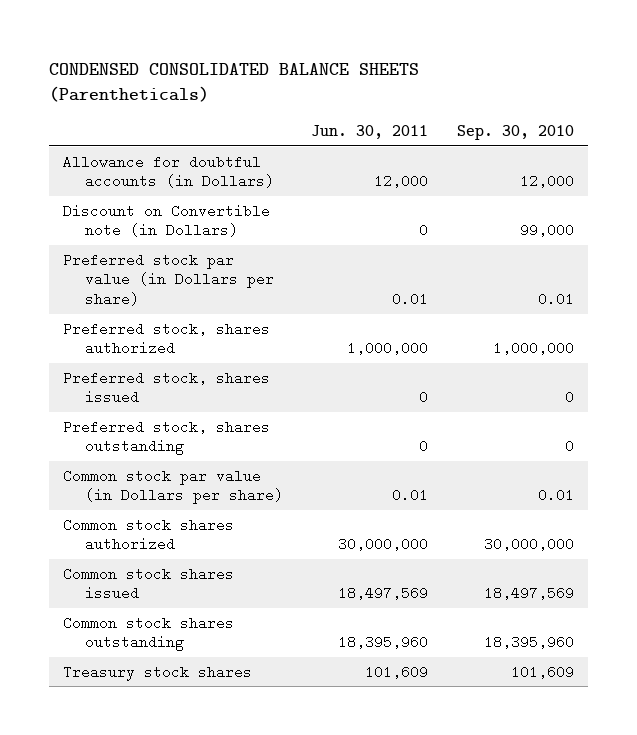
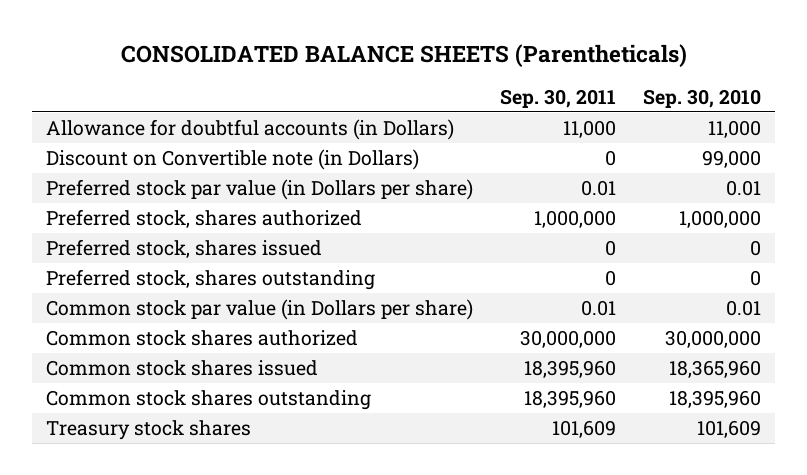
- CONDENSED CONSOLIDATED BALANCE SHEETS (Parentheticals)
+ CONSOLIDATED BALANCE SHEETS (Parentheticals)
- | Jun. 30, 2011 | Sep. 30, 2010
+ | Sep. 30, 2011 | Sep. 30, 2010
- Allowance for doubtful accounts (in Dollars) | 12,000 | 12,000
+ Allowance for doubtful accounts (in Dollars) | 11,000 | 11,000
- Common stock shares issued | 18,497,569 | 18,497,569
+ Common stock shares issued | 18,395,960 | 18,365,960

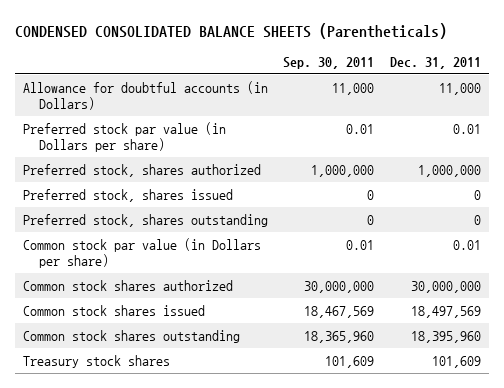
- CONSOLIDATED BALANCE SHEETS (Parentheticals)
+ CONDENSED CONSOLIDATED BALANCE SHEETS (Parentheticals)
- | Sep. 30, 2011 | Sep. 30, 2010
+ | Sep. 30, 2011 | Dec. 31, 2011
- Discount on Convertible note (in Dollars) | 0 | 99,000
- Common stock shares issued | 18,395,960 | 18,365,960
- Common stock shares outstanding | 18,395,960 | 18,395,960
+ Common stock shares issued | 18,467,569 | 18,497,569
+ Common stock shares outstanding | 18,365,960 | 18,395,960

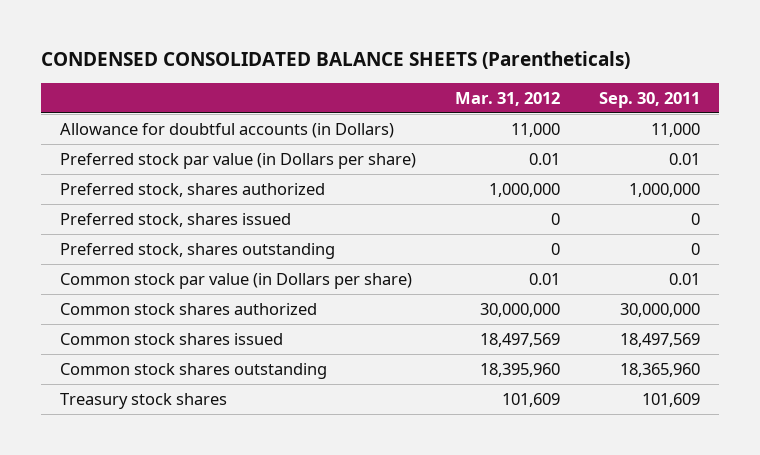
- | Sep. 30, 2011 | Dec. 31, 2011
+ | Mar. 31, 2012 | Sep. 30, 2011
- Common stock shares issued | 18,467,569 | 18,497,569
+ Common stock shares issued | 18,497,569 | 18,497,569

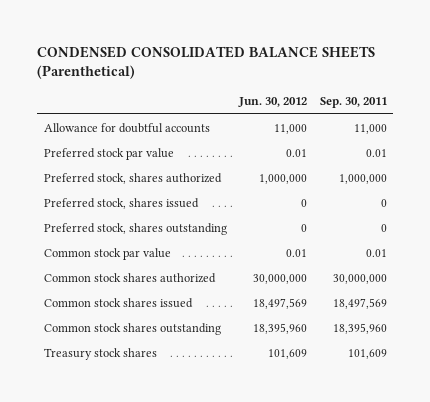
- CONDENSED CONSOLIDATED BALANCE SHEETS (Parentheticals)
+ CONDENSED CONSOLIDATED BALANCE SHEETS (Parenthetical)
- | Mar. 31, 2012 | Sep. 30, 2011
+ | Jun. 30, 2012 | Sep. 30, 2011
- Allowance for doubtful accounts (in Dollars) | 11,000 | 11,000
- Preferred stock par value (in Dollars per share) | 0.01 | 0.01
+ Allowance for doubtful accounts | 11,000 | 11,000
+ Preferred stock par value | 0.01 | 0.01
- Common stock par value (in Dollars per share) | 0.01 | 0.01
+ Common stock par value | 0.01 | 0.01
- Common stock shares outstanding | 18,395,960 | 18,365,960
+ Common stock shares outstanding | 18,395,960 | 18,395,960

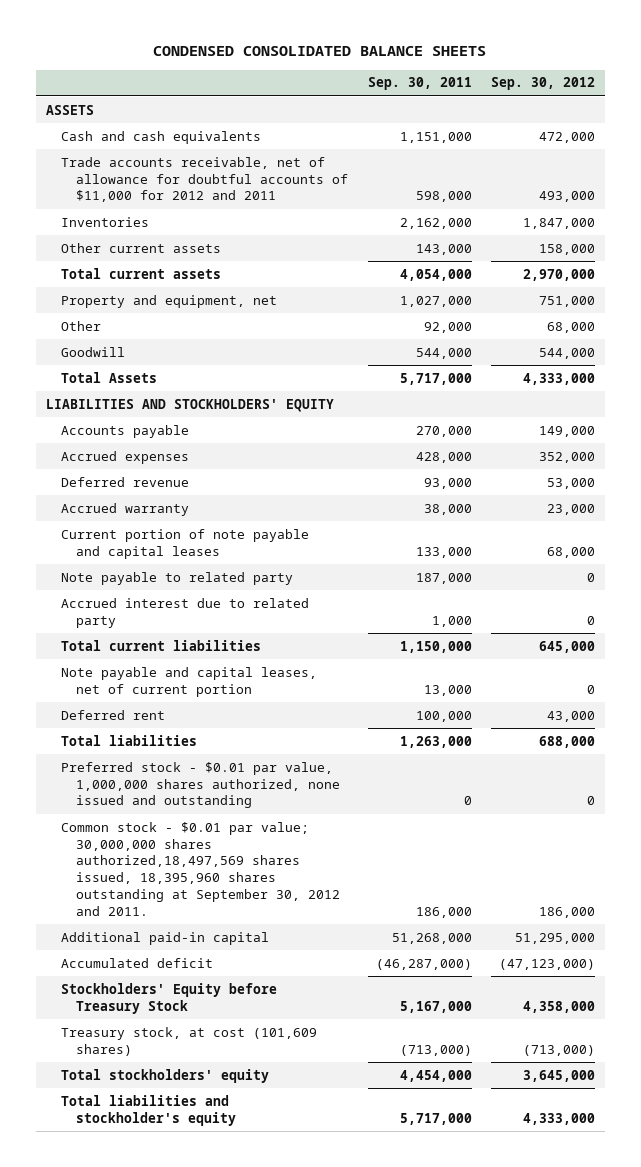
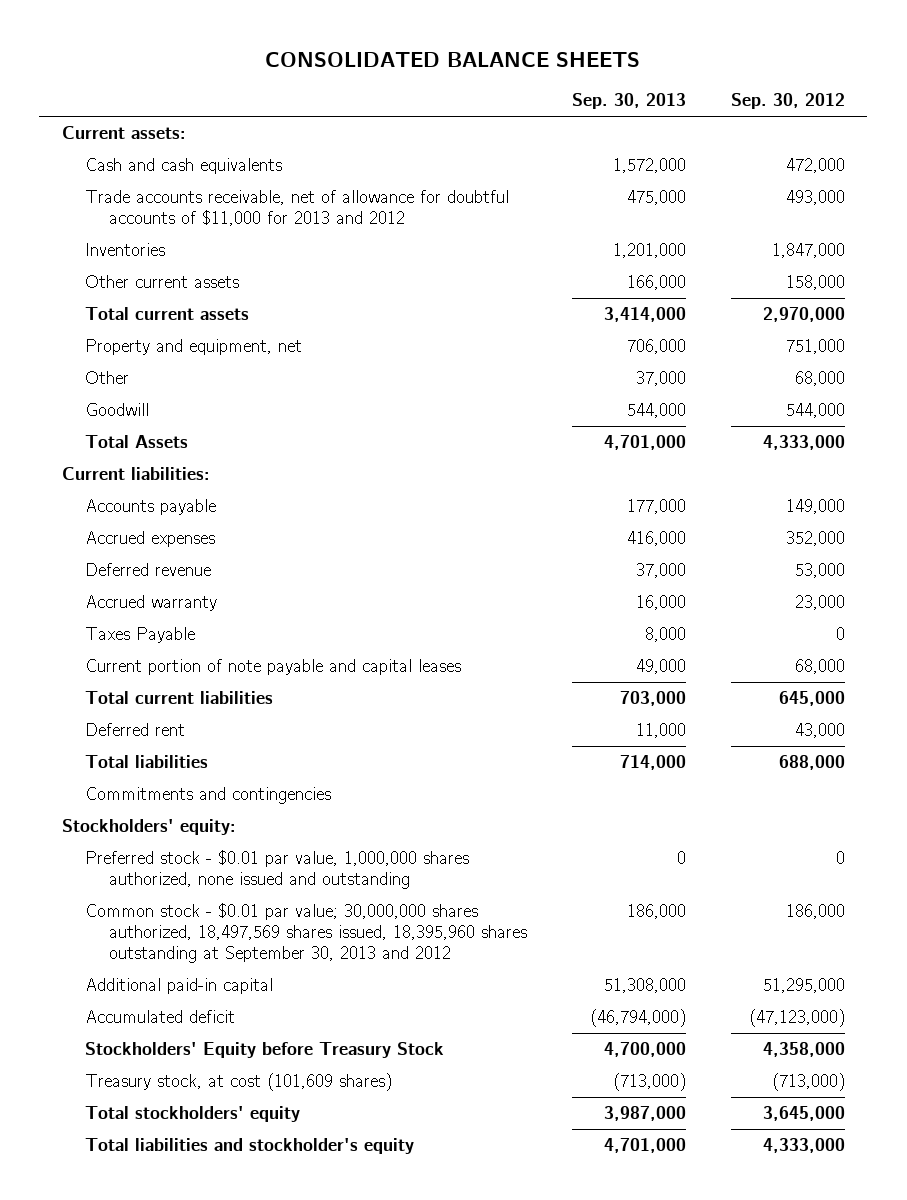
- CONDENSED CONSOLIDATED BALANCE SHEETS
+ CONSOLIDATED BALANCE SHEETS
- | Sep. 30, 2011 | Sep. 30, 2012
+ | Sep. 30, 2013 | Sep. 30, 2012
- ASSETS
+ Current assets:
- Trade accounts receivable, net of allowance for doubtful accounts of $11,000 for 2012 and 2011 | 598,000 | 493,000
+ Trade accounts receivable, net of allowance for doubtful accounts of $11,000 for 2013 and 2012 | 475,000 | 493,000
- LIABILITIES AND STOCKHOLDERS' EQUITY
+ Current liabilities:
+ Taxes Payable | 8,000 | 0
- Note payable to related party | 187,000 | 0
- Accrued interest due to related party | 1,000 | 0
- Note payable and capital leases, net of current portion | 13,000 | 0
+ Commitments and contingencies
+ Stockholders' equity:
- Common stock - $0.01 par value; 30,000,000 shares authorized,18,497,569 shares issued, 18,395,960 shares outstanding at September 30, 2012 and 2011. | 186,000 | 186,000
+ Common stock - $0.01 par value; 30,000,000 shares authorized, 18,497,569 shares issued, 18,395,960 shares outstanding at September 30, 2013 and 2012 | 186,000 | 186,000

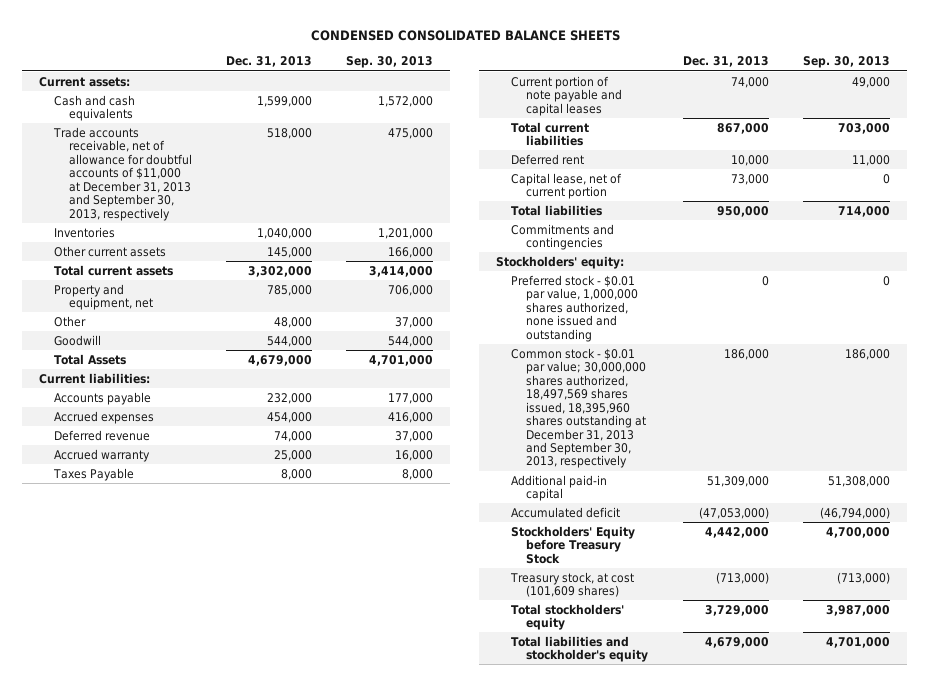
- CONSOLIDATED BALANCE SHEETS
+ CONDENSED CONSOLIDATED BALANCE SHEETS
- | Sep. 30, 2013 | Sep. 30, 2012
+ | Dec. 31, 2013 | Sep. 30, 2013
- Trade accounts receivable, net of allowance for doubtful accounts of $11,000 for 2013 and 2012 | 475,000 | 493,000
+ Trade accounts receivable, net of allowance for doubtful accounts of $11,000 at December 31, 2013 and September 30, 2013, respectively | 518,000 | 475,000
+ Capital lease, net of current portion | 73,000 | 0
- Common stock - $0.01 par value; 30,000,000 shares authorized, 18,497,569 shares issued, 18,395,960 shares outstanding at September 30, 2013 and 2012 | 186,000 | 186,000
+ Common stock - $0.01 par value; 30,000,000 shares authorized, 18,497,569 shares issued, 18,395,960 shares outstanding at December 31, 2013 and September 30, 2013, respectively | 186,000 | 186,000

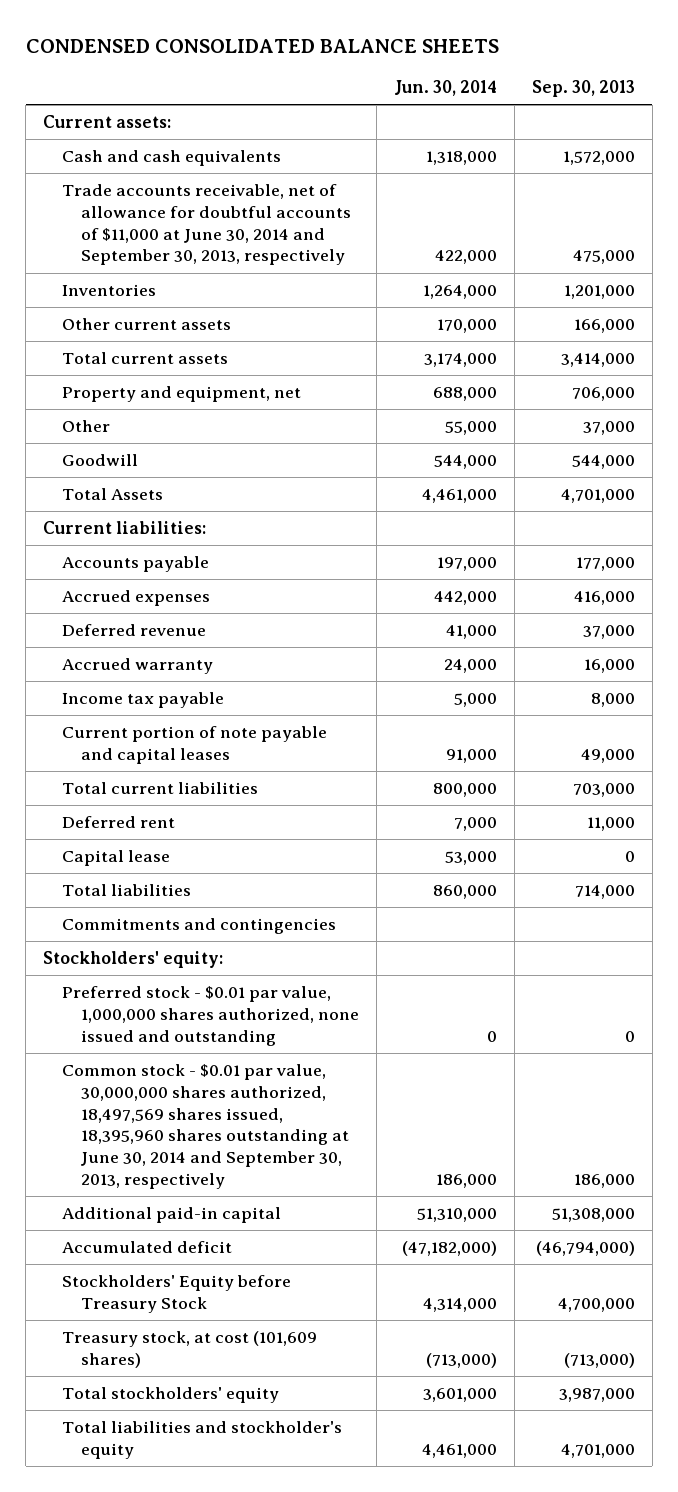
- | Dec. 31, 2013 | Sep. 30, 2013
+ | Jun. 30, 2014 | Sep. 30, 2013
- Trade accounts receivable, net of allowance for doubtful accounts of $11,000 at December 31, 2013 and September 30, 2013, respectively | 518,000 | 475,000
+ Trade accounts receivable, net of allowance for doubtful accounts of $11,000 at June 30, 2014 and September 30, 2013, respectively | 422,000 | 475,000
- Taxes Payable | 8,000 | 8,000
+ Income tax payable | 5,000 | 8,000
- Capital lease, net of current portion | 73,000 | 0
+ Capital lease | 53,000 | 0
- Common stock - $0.01 par value; 30,000,000 shares authorized, 18,497,569 shares issued, 18,395,960 shares outstanding at December 31, 2013 and September 30, 2013, respectively | 186,000 | 186,000
+ Common stock - $0.01 par value, 30,000,000 shares authorized, 18,497,569 shares issued, 18,395,960 shares outstanding at June 30, 2014 and September 30, 2013, respectively | 186,000 | 186,000

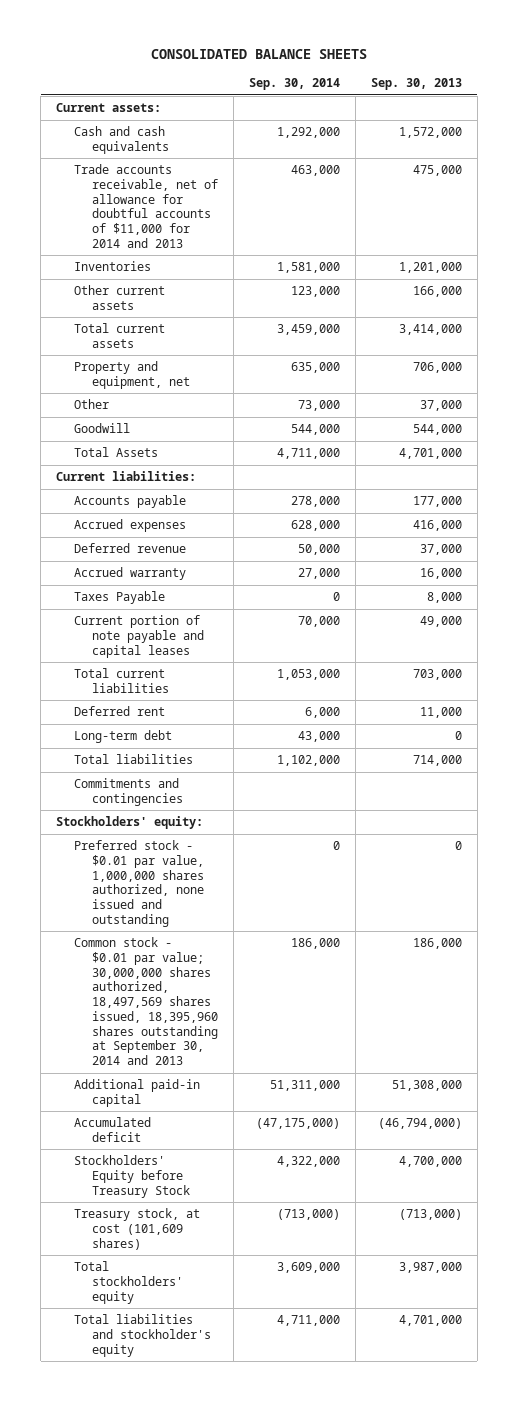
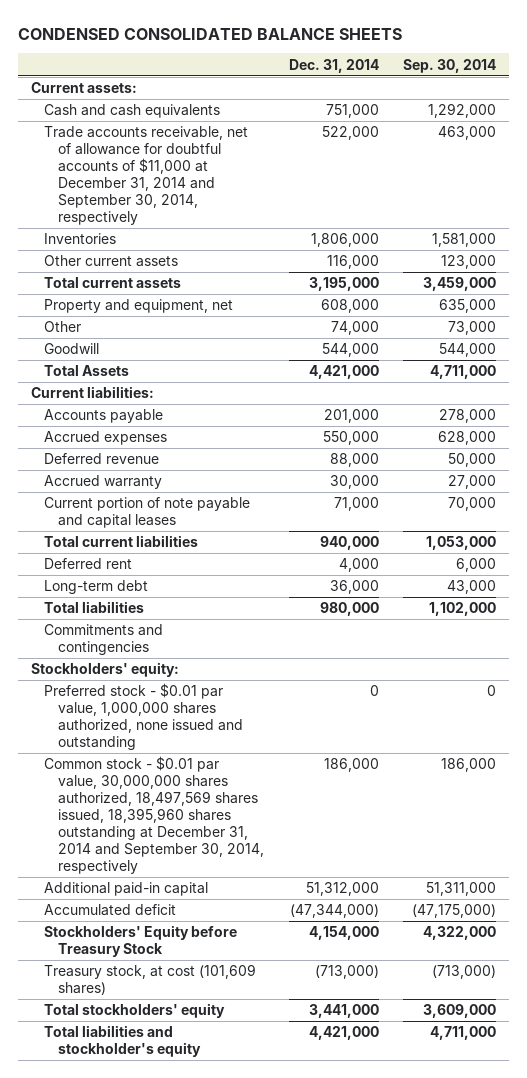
- CONSOLIDATED BALANCE SHEETS
+ CONDENSED CONSOLIDATED BALANCE SHEETS
- | Sep. 30, 2014 | Sep. 30, 2013
+ | Dec. 31, 2014 | Sep. 30, 2014
- Trade accounts receivable, net of allowance for doubtful accounts of $11,000 for 2014 and 2013 | 463,000 | 475,000
+ Trade accounts receivable, net of allowance for doubtful accounts of $11,000 at December 31, 2014 and September 30, 2014, respectively | 522,000 | 463,000
- Taxes Payable | 0 | 8,000
- Common stock - $0.01 par value; 30,000,000 shares authorized, 18,497,569 shares issued, 18,395,960 shares outstanding at September 30, 2014 and 2013 | 186,000 | 186,000
+ Common stock - $0.01 par value, 30,000,000 shares authorized, 18,497,569 shares issued, 18,395,960 shares outstanding at December 31, 2014 and September 30, 2014, respectively | 186,000 | 186,000

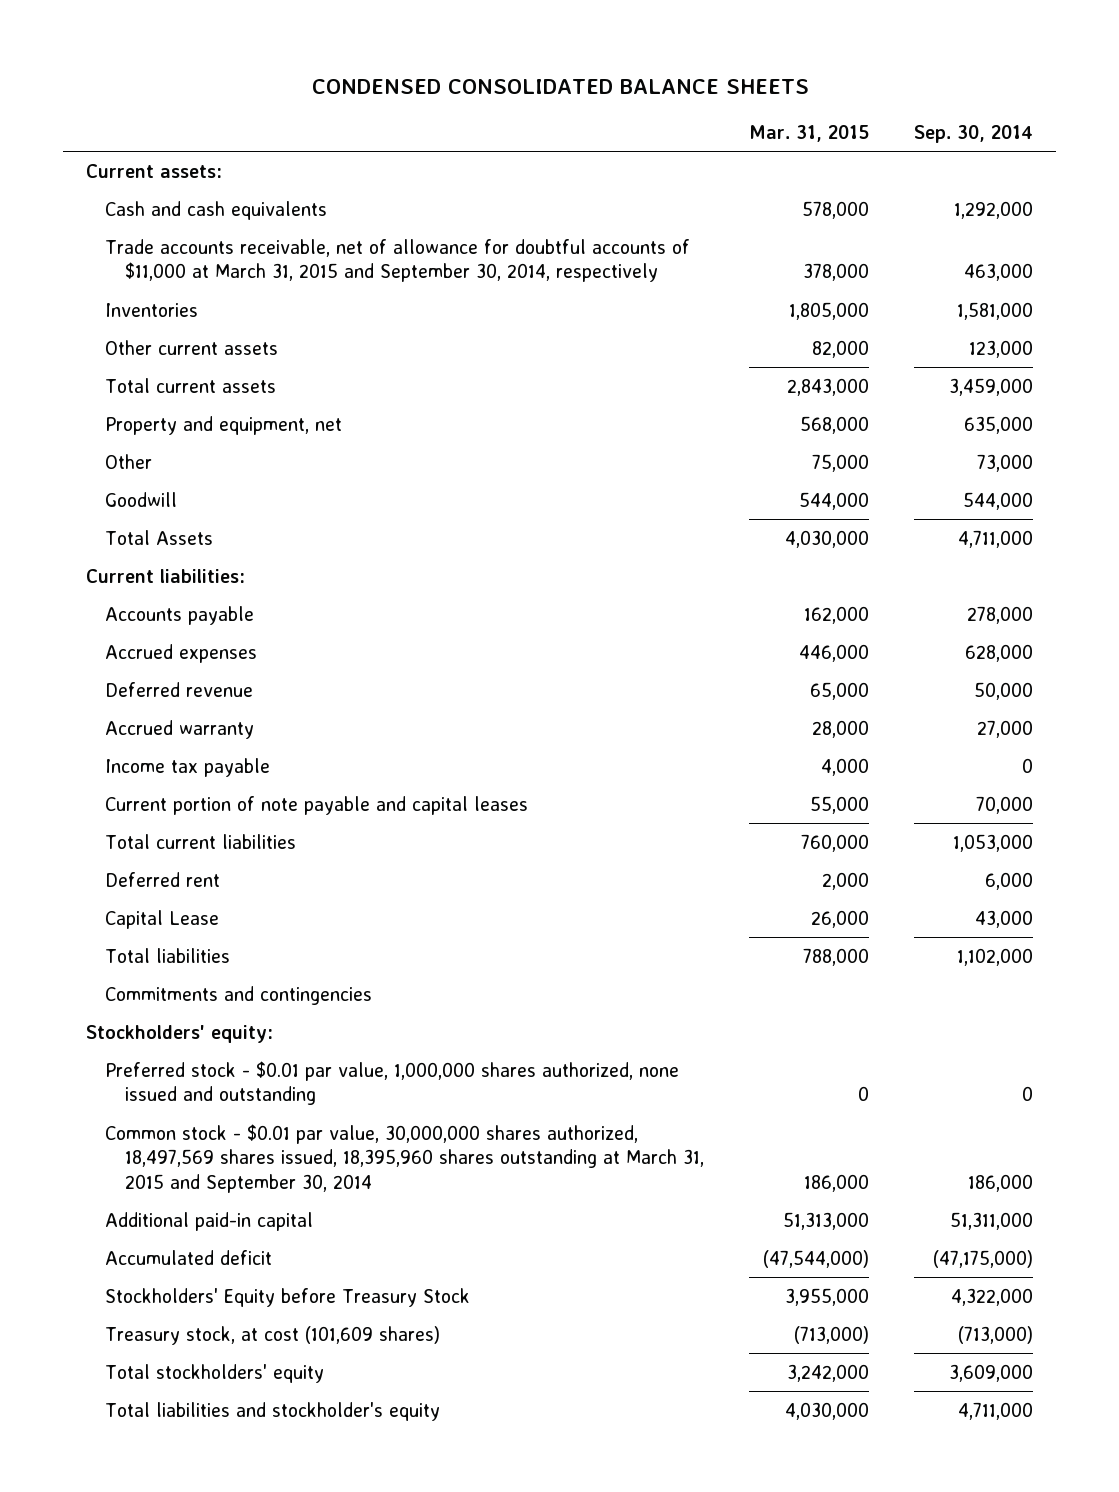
- | Dec. 31, 2014 | Sep. 30, 2014
+ | Mar. 31, 2015 | Sep. 30, 2014
- Trade accounts receivable, net of allowance for doubtful accounts of $11,000 at December 31, 2014 and September 30, 2014, respectively | 522,000 | 463,000
+ Trade accounts receivable, net of allowance for doubtful accounts of $11,000 at March 31, 2015 and September 30, 2014, respectively | 378,000 | 463,000
+ Income tax payable | 4,000 | 0
- Long-term debt | 36,000 | 43,000
+ Capital Lease | 26,000 | 43,000
- Common stock - $0.01 par value, 30,000,000 shares authorized, 18,497,569 shares issued, 18,395,960 shares outstanding at December 31, 2014 and September 30, 2014, respectively | 186,000 | 186,000
+ Common stock - $0.01 par value, 30,000,000 shares authorized, 18,497,569 shares issued, 18,395,960 shares outstanding at March 31, 2015 and September 30, 2014 | 186,000 | 186,000

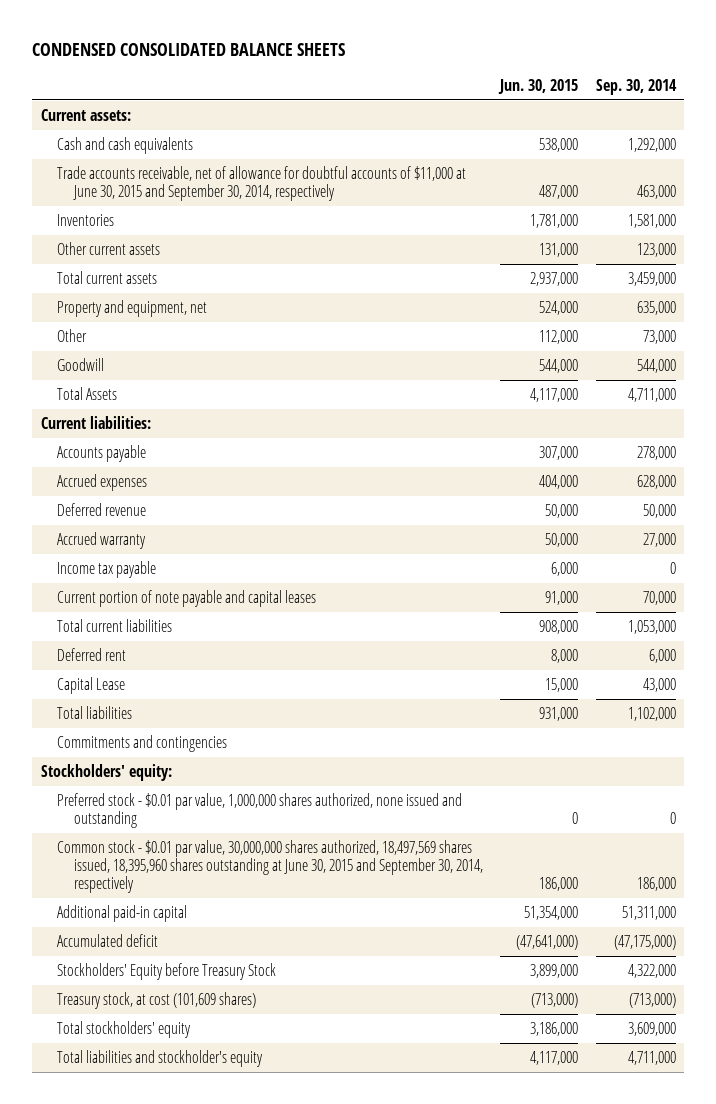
- | Mar. 31, 2015 | Sep. 30, 2014
+ | Jun. 30, 2015 | Sep. 30, 2014
- Trade accounts receivable, net of allowance for doubtful accounts of $11,000 at March 31, 2015 and September 30, 2014, respectively | 378,000 | 463,000
+ Trade accounts receivable, net of allowance for doubtful accounts of $11,000 at June 30, 2015 and September 30, 2014, respectively | 487,000 | 463,000
- Common stock - $0.01 par value, 30,000,000 shares authorized, 18,497,569 shares issued, 18,395,960 shares outstanding at March 31, 2015 and September 30, 2014 | 186,000 | 186,000
+ Common stock - $0.01 par value, 30,000,000 shares authorized, 18,497,569 shares issued, 18,395,960 shares outstanding at June 30, 2015 and September 30, 2014, respectively | 186,000 | 186,000

